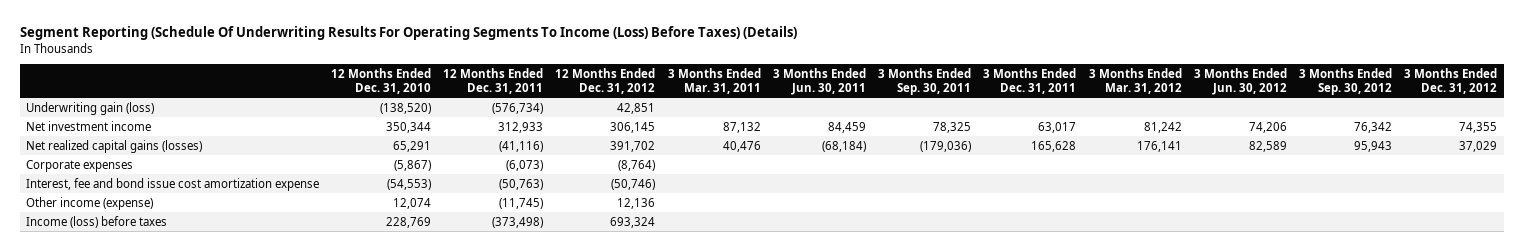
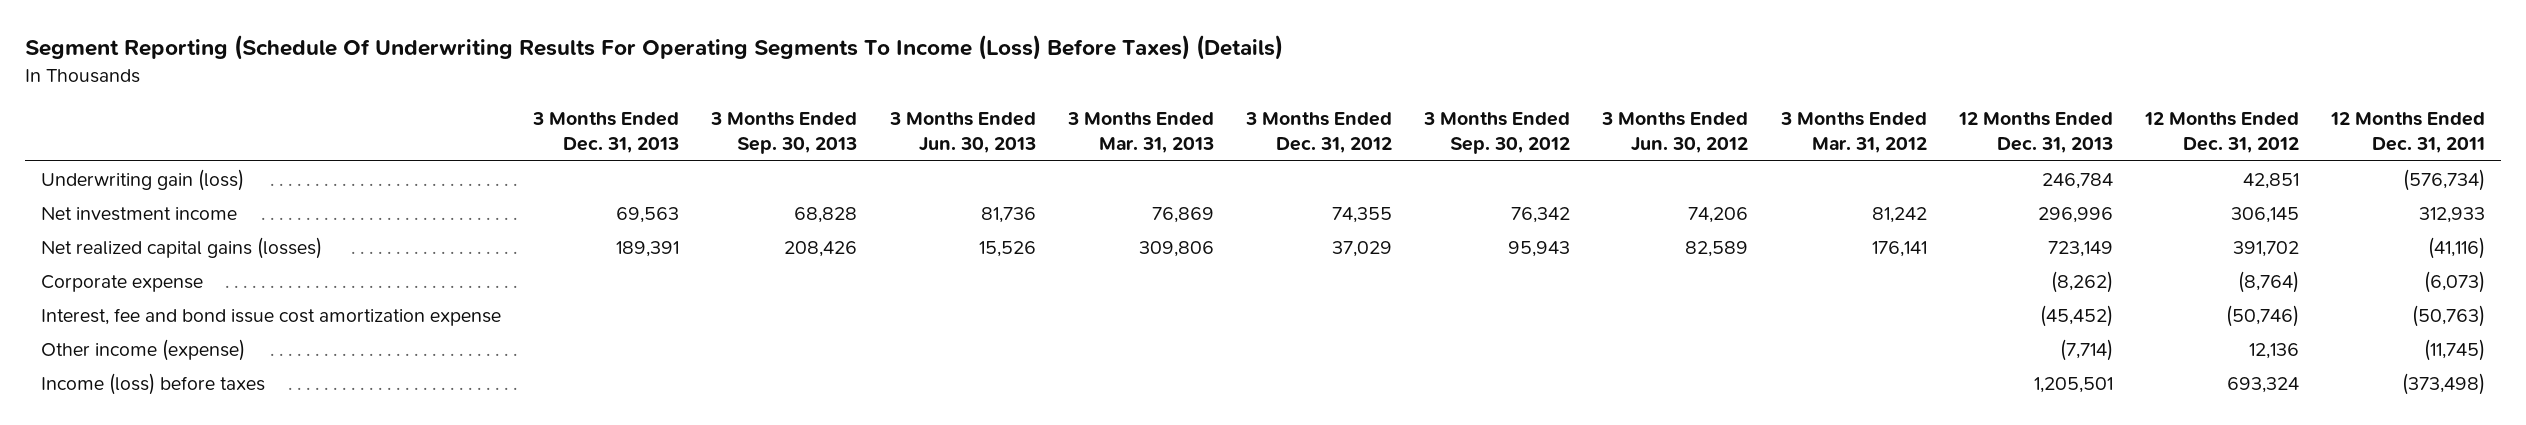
- | 12 Months Ended Dec. 31, 2010 | 12 Months Ended Dec. 31, 2011 | 12 Months Ended Dec. 31, 2012 | 3 Months Ended Mar. 31, 2011 | 3 Months Ended Jun. 30, 2011 | 3 Months Ended Sep. 30, 2011 | 3 Months Ended Dec. 31, 2011 | 3 Months Ended Mar. 31, 2012 | 3 Months Ended Jun. 30, 2012 | 3 Months Ended Sep. 30, 2012 | 3 Months Ended Dec. 31, 2012
+ | 3 Months Ended Dec. 31, 2013 | 3 Months Ended Sep. 30, 2013 | 3 Months Ended Jun. 30, 2013 | 3 Months Ended Mar. 31, 2013 | 3 Months Ended Dec. 31, 2012 | 3 Months Ended Sep. 30, 2012 | 3 Months Ended Jun. 30, 2012 | 3 Months Ended Mar. 31, 2012 | 12 Months Ended Dec. 31, 2013 | 12 Months Ended Dec. 31, 2012 | 12 Months Ended Dec. 31, 2011
- Corporate expenses | (5,867) | (6,073) | (8,764) | | | | | | | |
+ Corporate expense | | | | | | | | | (8,262) | (8,764) | (6,073)

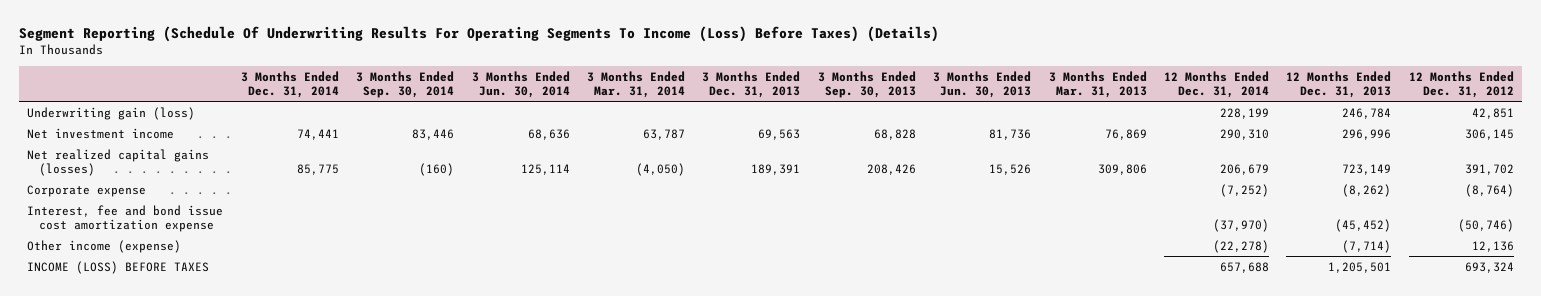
- | 3 Months Ended Dec. 31, 2013 | 3 Months Ended Sep. 30, 2013 | 3 Months Ended Jun. 30, 2013 | 3 Months Ended Mar. 31, 2013 | 3 Months Ended Dec. 31, 2012 | 3 Months Ended Sep. 30, 2012 | 3 Months Ended Jun. 30, 2012 | 3 Months Ended Mar. 31, 2012 | 12 Months Ended Dec. 31, 2013 | 12 Months Ended Dec. 31, 2012 | 12 Months Ended Dec. 31, 2011
+ | 3 Months Ended Dec. 31, 2014 | 3 Months Ended Sep. 30, 2014 | 3 Months Ended Jun. 30, 2014 | 3 Months Ended Mar. 31, 2014 | 3 Months Ended Dec. 31, 2013 | 3 Months Ended Sep. 30, 2013 | 3 Months Ended Jun. 30, 2013 | 3 Months Ended Mar. 31, 2013 | 12 Months Ended Dec. 31, 2014 | 12 Months Ended Dec. 31, 2013 | 12 Months Ended Dec. 31, 2012
- Income (loss) before taxes | | | | | | | | | 1,205,501 | 693,324 | (373,498)
+ INCOME (LOSS) BEFORE TAXES | | | | | | | | | 657,688 | 1,205,501 | 693,324

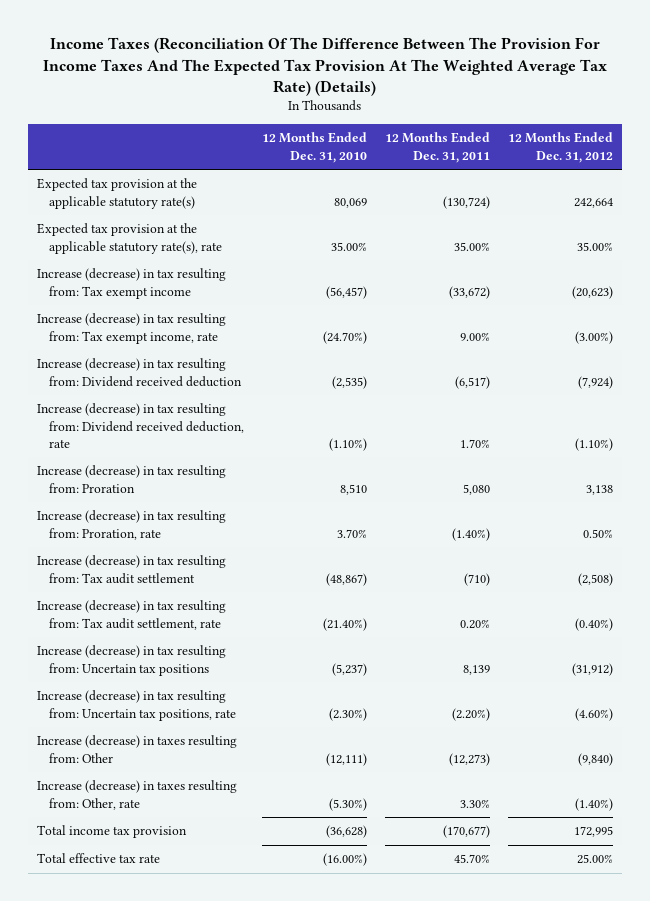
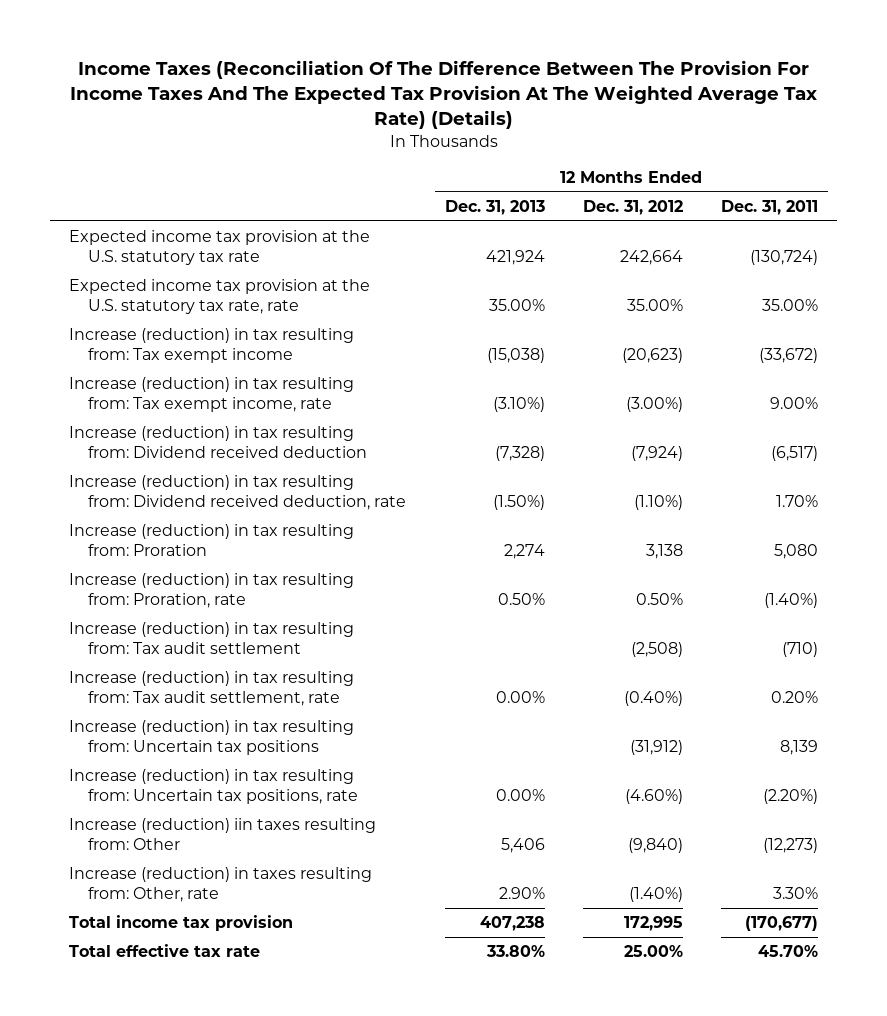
- | 12 Months Ended Dec. 31, 2010 | 12 Months Ended Dec. 31, 2011 | 12 Months Ended Dec. 31, 2012
+ | 12 Months Ended Dec. 31, 2013 | 12 Months Ended Dec. 31, 2012 | 12 Months Ended Dec. 31, 2011
- Expected tax provision at the applicable statutory rate(s) | 80,069 | (130,724) | 242,664
- Expected tax provision at the applicable statutory rate(s), rate | 35.00% | 35.00% | 35.00%
- Increase (decrease) in tax resulting from: Tax exempt income | (56,457) | (33,672) | (20,623)
- Increase (decrease) in tax resulting from: Tax exempt income, rate | (24.70%) | 9.00% | (3.00%)
- Increase (decrease) in tax resulting from: Dividend received deduction | (2,535) | (6,517) | (7,924)
- Increase (decrease) in tax resulting from: Dividend received deduction, rate | (1.10%) | 1.70% | (1.10%)
- Increase (decrease) in tax resulting from: Proration | 8,510 | 5,080 | 3,138
- Increase (decrease) in tax resulting from: Proration, rate | 3.70% | (1.40%) | 0.50%
- Increase (decrease) in tax resulting from: Tax audit settlement | (48,867) | (710) | (2,508)
- Increase (decrease) in tax resulting from: Tax audit settlement, rate | (21.40%) | 0.20% | (0.40%)
- Increase (decrease) in tax resulting from: Uncertain tax positions | (5,237) | 8,139 | (31,912)
- Increase (decrease) in tax resulting from: Uncertain tax positions, rate | (2.30%) | (2.20%) | (4.60%)
- Increase (decrease) in taxes resulting from: Other | (12,111) | (12,273) | (9,840)
- Increase (decrease) in taxes resulting from: Other, rate | (5.30%) | 3.30% | (1.40%)
+ Expected income tax provision at the U.S. statutory tax rate | 421,924 | 242,664 | (130,724)
+ Expected income tax provision at the U.S. statutory tax rate, rate | 35.00% | 35.00% | 35.00%
+ Increase (reduction) in tax resulting from: Tax exempt income | (15,038) | (20,623) | (33,672)
+ Increase (reduction) in tax resulting from: Tax exempt income, rate | (3.10%) | (3.00%) | 9.00%
+ Increase (reduction) in tax resulting from: Dividend received deduction | (7,328) | (7,924) | (6,517)
+ Increase (reduction) in tax resulting from: Dividend received deduction, rate | (1.50%) | (1.10%) | 1.70%
+ Increase (reduction) in tax resulting from: Proration | 2,274 | 3,138 | 5,080
+ Increase (reduction) in tax resulting from: Proration, rate | 0.50% | 0.50% | (1.40%)
+ Increase (reduction) in tax resulting from: Tax audit settlement | | (2,508) | (710)
+ Increase (reduction) in tax resulting from: Tax audit settlement, rate | 0.00% | (0.40%) | 0.20%
+ Increase (reduction) in tax resulting from: Uncertain tax positions | | (31,912) | 8,139
+ Increase (reduction) in tax resulting from: Uncertain tax positions, rate | 0.00% | (4.60%) | (2.20%)
+ Increase (reduction) iin taxes resulting from: Other | 5,406 | (9,840) | (12,273)
+ Increase (reduction) in taxes resulting from: Other, rate | 2.90% | (1.40%) | 3.30%

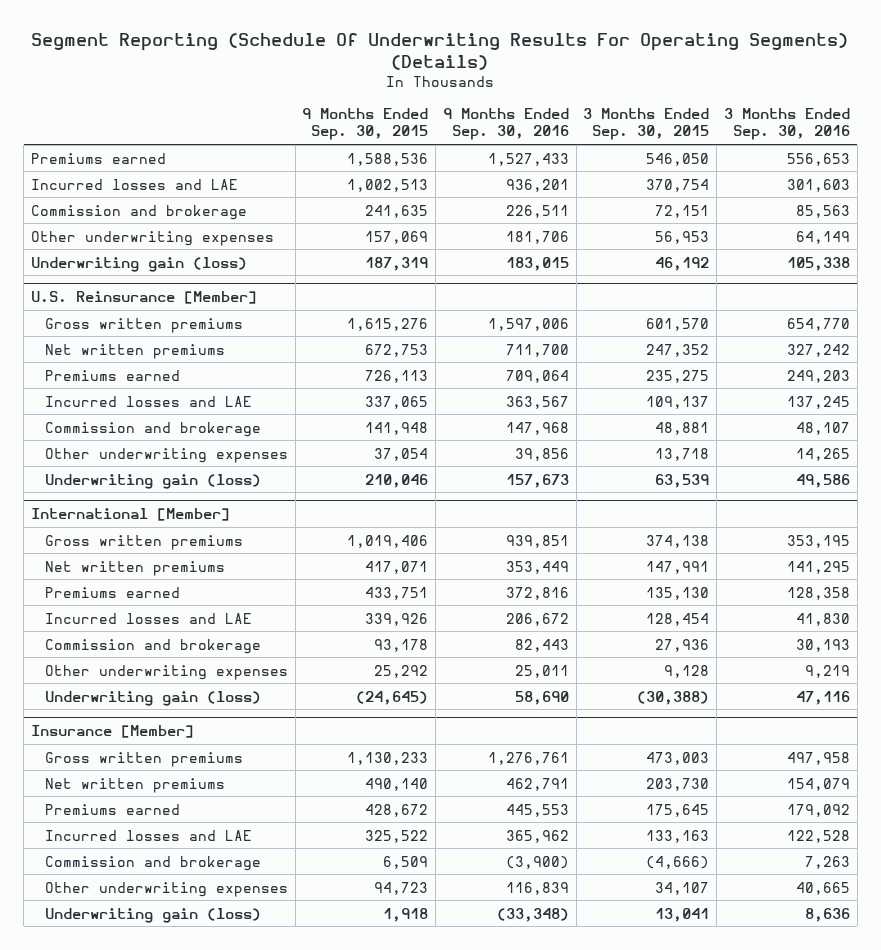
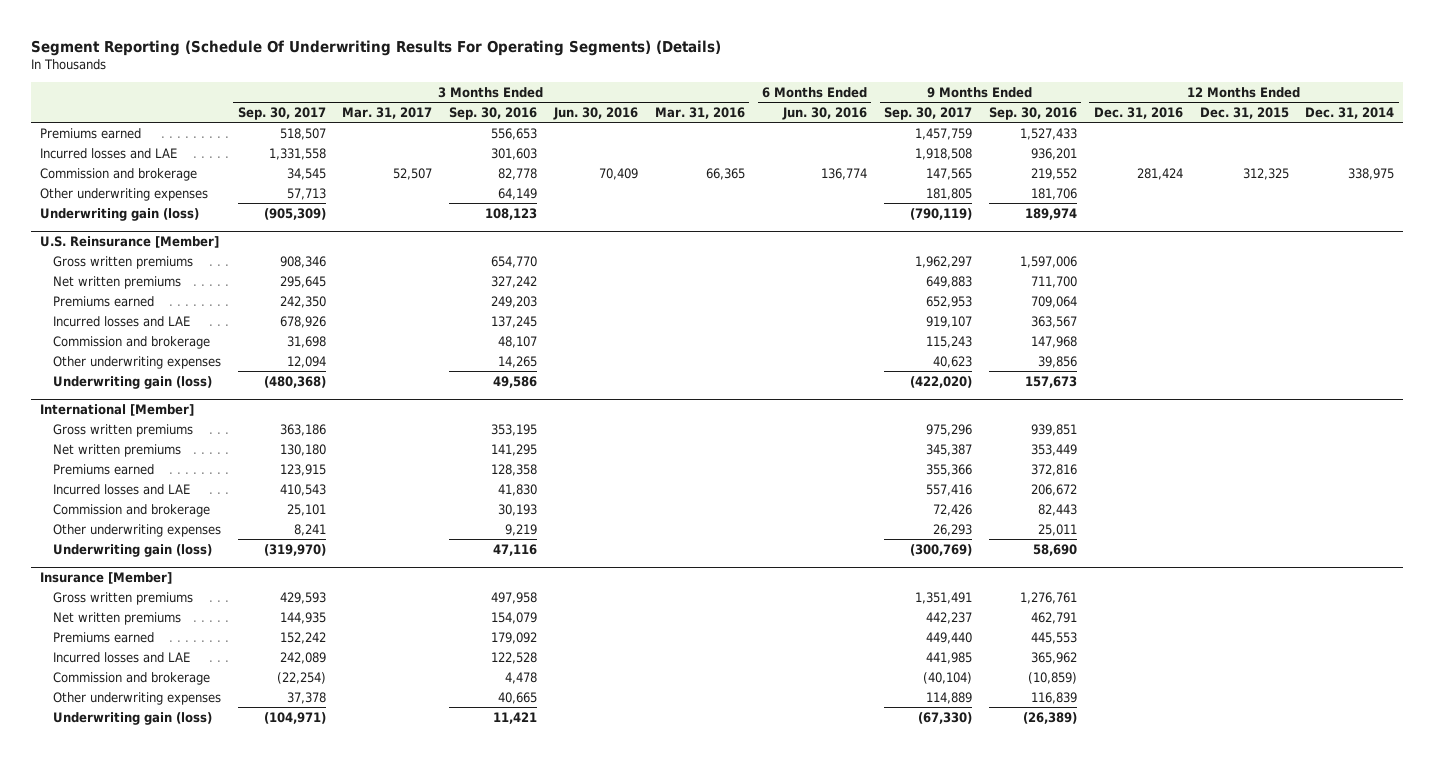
- | 9 Months Ended Sep. 30, 2015 | 9 Months Ended Sep. 30, 2016 | 3 Months Ended Sep. 30, 2015 | 3 Months Ended Sep. 30, 2016
+ | 3 Months Ended Sep. 30, 2017 | 3 Months Ended Mar. 31, 2017 | 3 Months Ended Sep. 30, 2016 | 3 Months Ended Jun. 30, 2016 | 3 Months Ended Mar. 31, 2016 | 6 Months Ended Jun. 30, 2016 | 9 Months Ended Sep. 30, 2017 | 9 Months Ended Sep. 30, 2016 | 12 Months Ended Dec. 31, 2016 | 12 Months Ended Dec. 31, 2015 | 12 Months Ended Dec. 31, 2014
- Commission and brokerage | 241,635 | 226,511 | 72,151 | 85,563
+ Commission and brokerage | 34,545 | 52,507 | 82,778 | 70,409 | 66,365 | 136,774 | 147,565 | 219,552 | 281,424 | 312,325 | 338,975
- Underwriting gain (loss) | 187,319 | 183,015 | 46,192 | 105,338
+ Underwriting gain (loss) | (905,309) | | 108,123 | | | | (790,119) | 189,974 | | |
@ Insurance [Member]
- Commission and brokerage | 6,509 | (3,900) | (4,666) | 7,263
+ Commission and brokerage | (22,254) | | 4,478 | | | | (40,104) | (10,859) | | |
- Underwriting gain (loss) | 1,918 | (33,348) | 13,041 | 8,636
+ Underwriting gain (loss) | (104,971) | | 11,421 | | | | (67,330) | (26,389) | | |

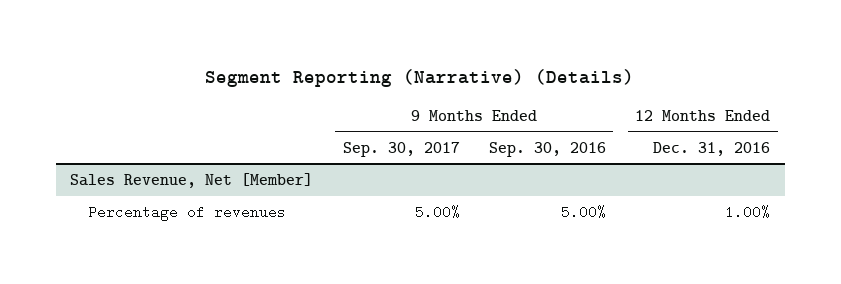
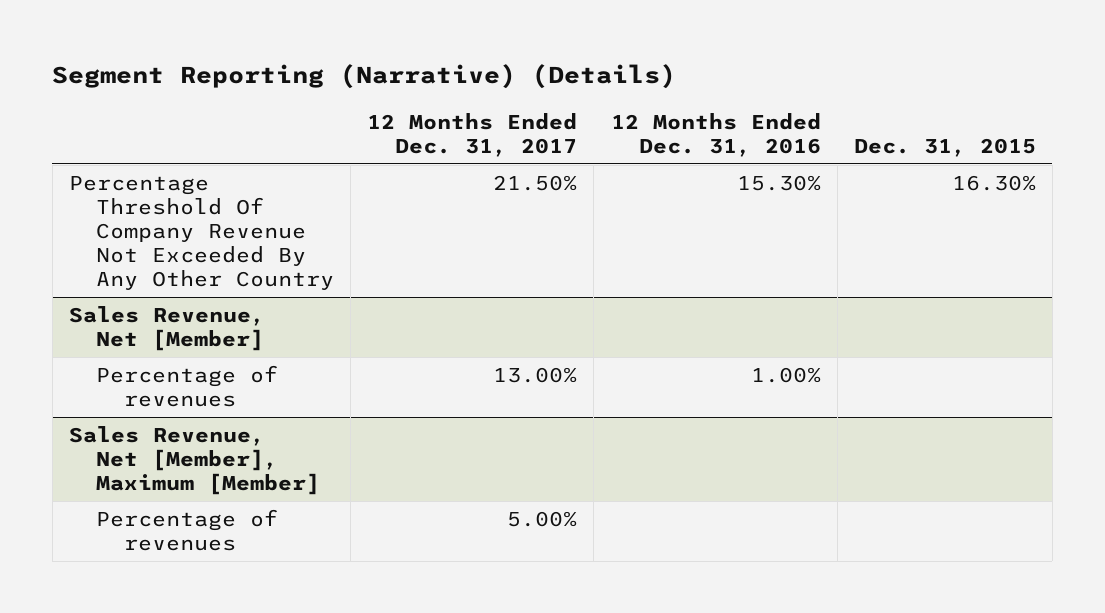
- | 9 Months Ended Sep. 30, 2017 | 9 Months Ended Sep. 30, 2016 | 12 Months Ended Dec. 31, 2016
+ | 12 Months Ended Dec. 31, 2017 | 12 Months Ended Dec. 31, 2016 | Dec. 31, 2015
+ Percentage Threshold Of Company Revenue Not Exceeded By Any Other Country | 21.50% | 15.30% | 16.30%
+ Sales Revenue, Net [Member], Maximum [Member]
+ Percentage of revenues | 5.00% | |

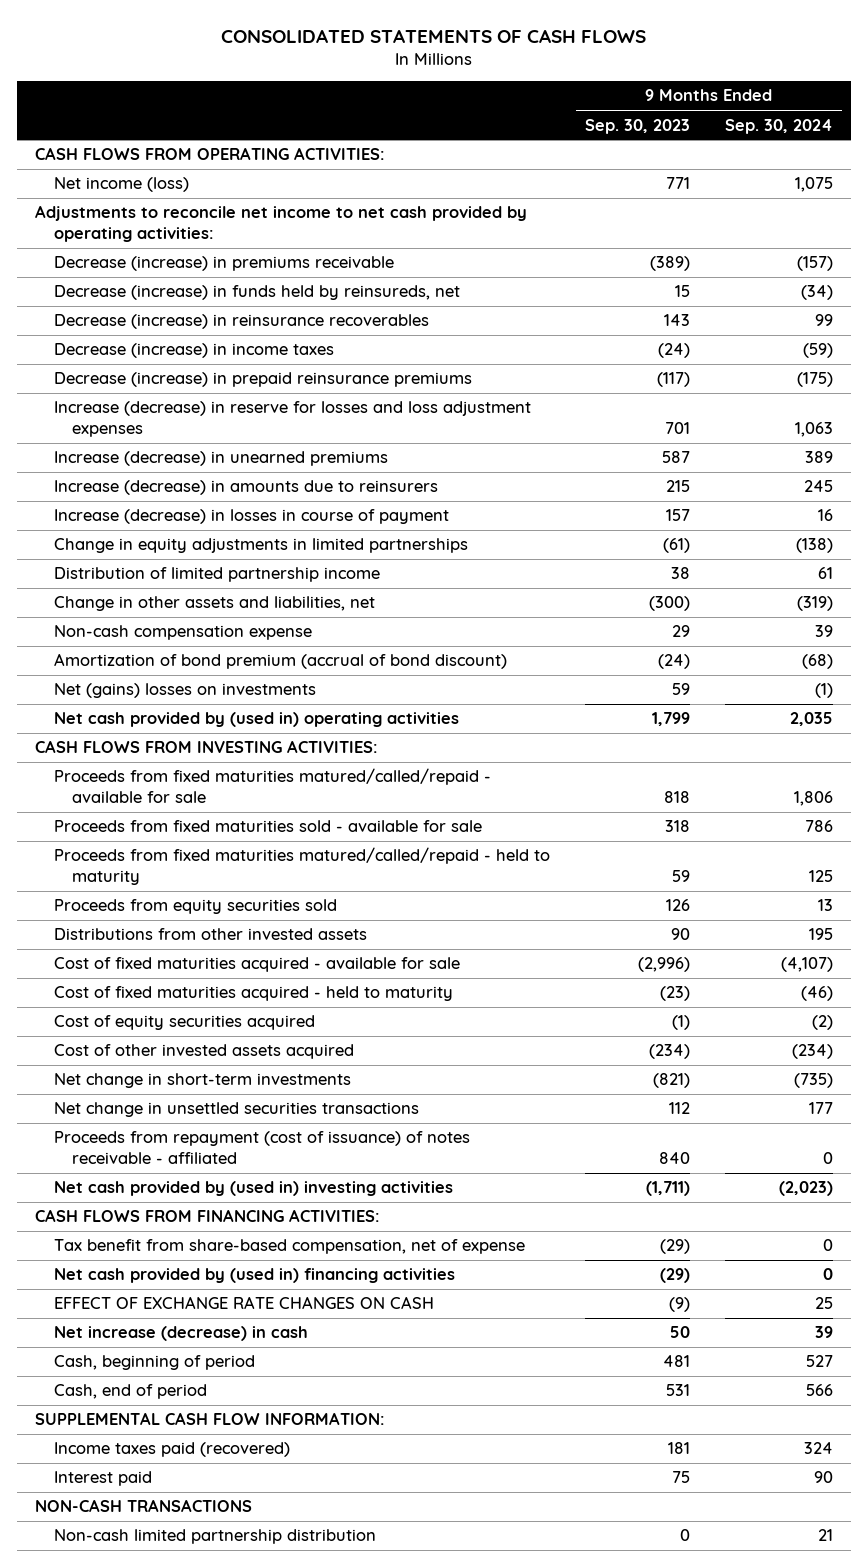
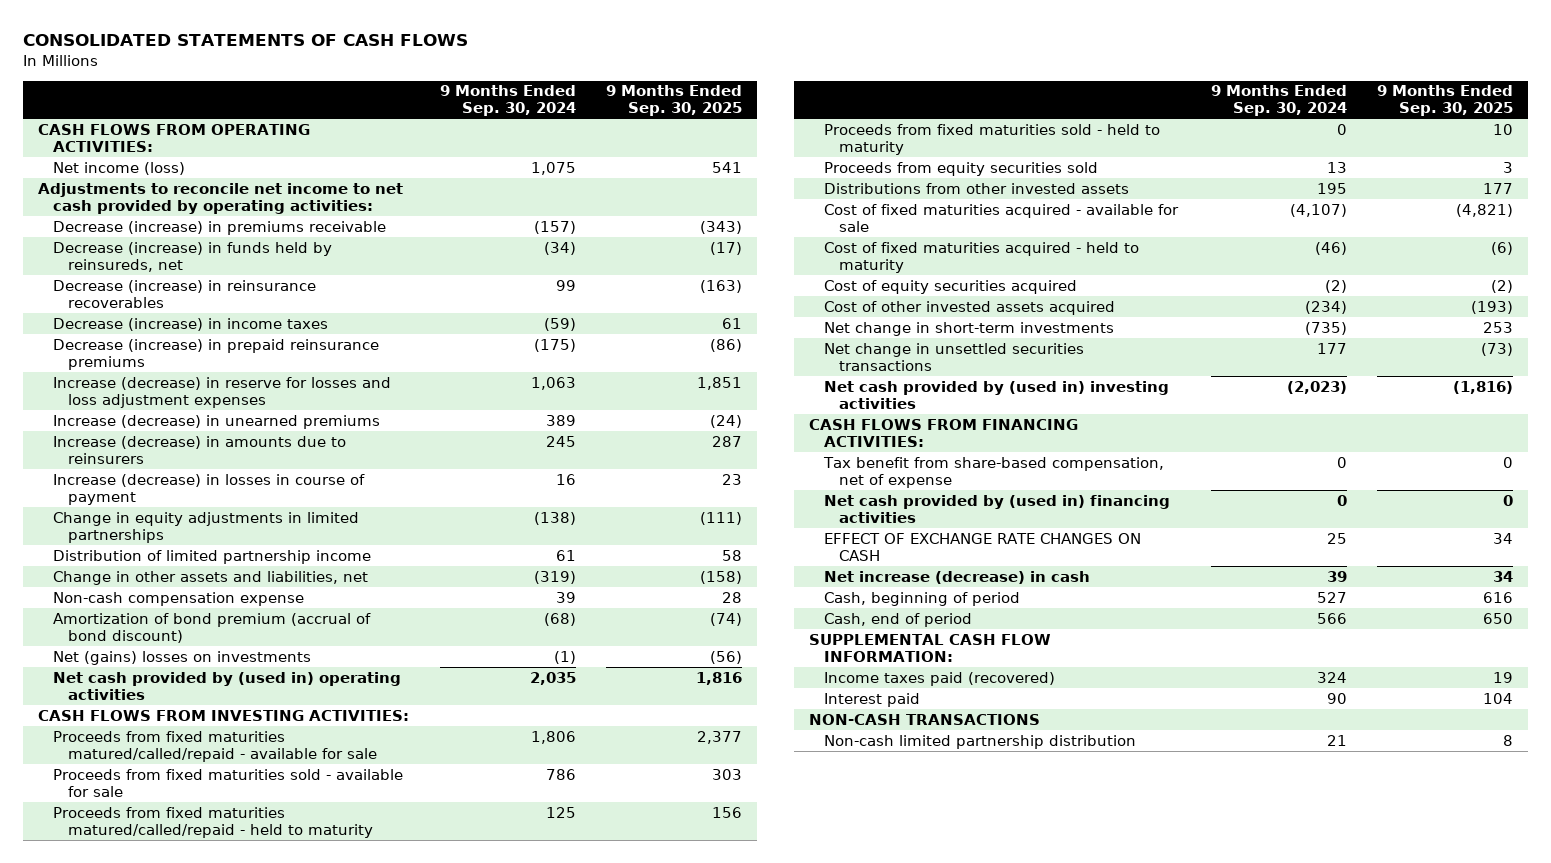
- | 9 Months Ended Sep. 30, 2023 | 9 Months Ended Sep. 30, 2024
+ | 9 Months Ended Sep. 30, 2024 | 9 Months Ended Sep. 30, 2025
+ Proceeds from fixed maturities sold - held to maturity | 0 | 10
- Proceeds from repayment (cost of issuance) of notes receivable - affiliated | 840 | 0

